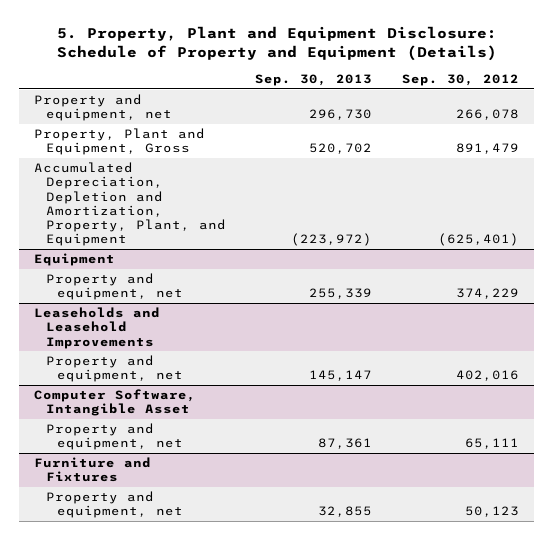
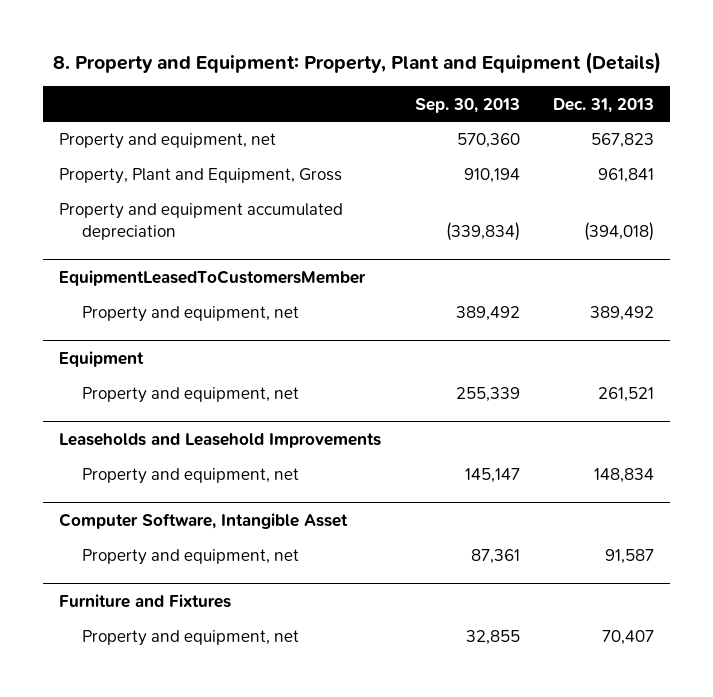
- 5. Property, Plant and Equipment Disclosure: Schedule of Property and Equipment (Details)
+ 8. Property and Equipment: Property, Plant and Equipment (Details)
- | Sep. 30, 2013 | Sep. 30, 2012
+ | Sep. 30, 2013 | Dec. 31, 2013
- Property and equipment, net | 296,730 | 266,078
- Property, Plant and Equipment, Gross | 520,702 | 891,479
- Accumulated Depreciation, Depletion and Amortization, Property, Plant, and Equipment | (223,972) | (625,401)
+ Property and equipment, net | 570,360 | 567,823
+ Property, Plant and Equipment, Gross | 910,194 | 961,841
+ Property and equipment accumulated depreciation | (339,834) | (394,018)
+ EquipmentLeasedToCustomersMember
+ Property and equipment, net | 389,492 | 389,492

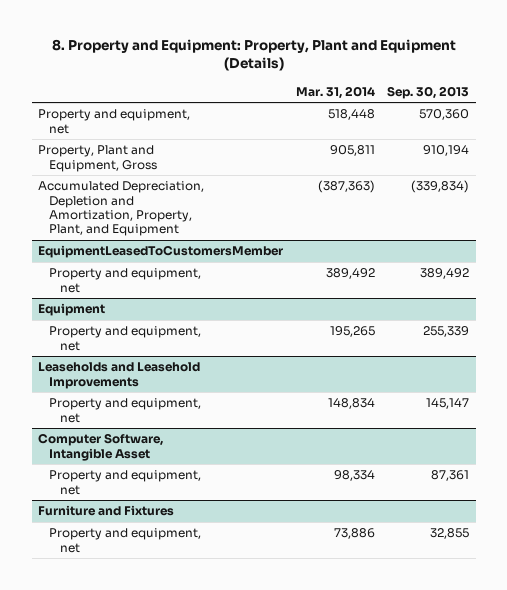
- | Sep. 30, 2013 | Dec. 31, 2013
+ | Mar. 31, 2014 | Sep. 30, 2013
- Property and equipment accumulated depreciation | (339,834) | (394,018)
+ Accumulated Depreciation, Depletion and Amortization, Property, Plant, and Equipment | (387,363) | (339,834)

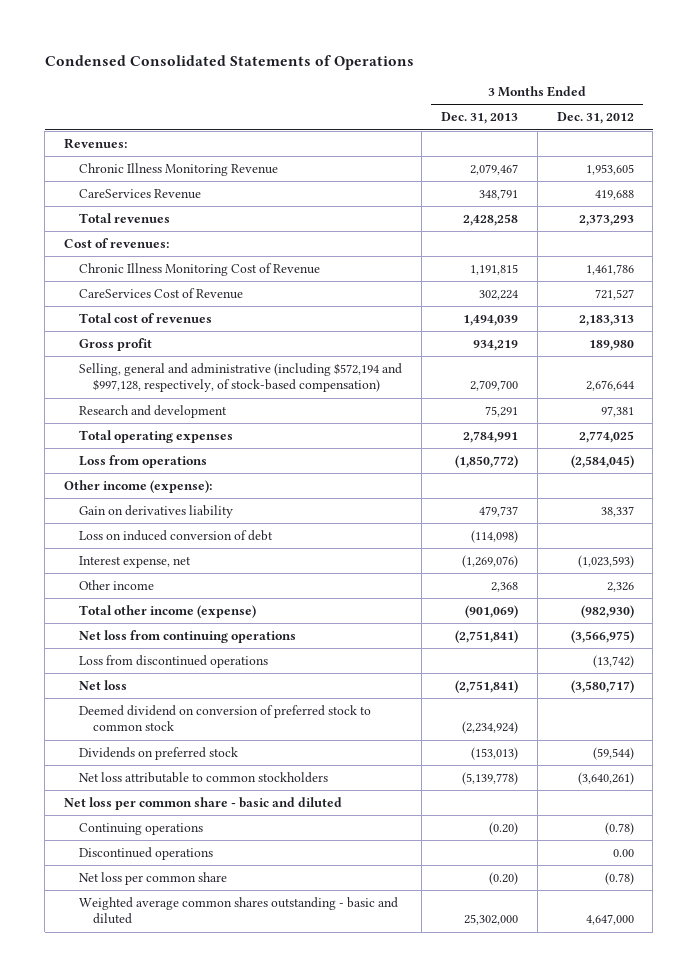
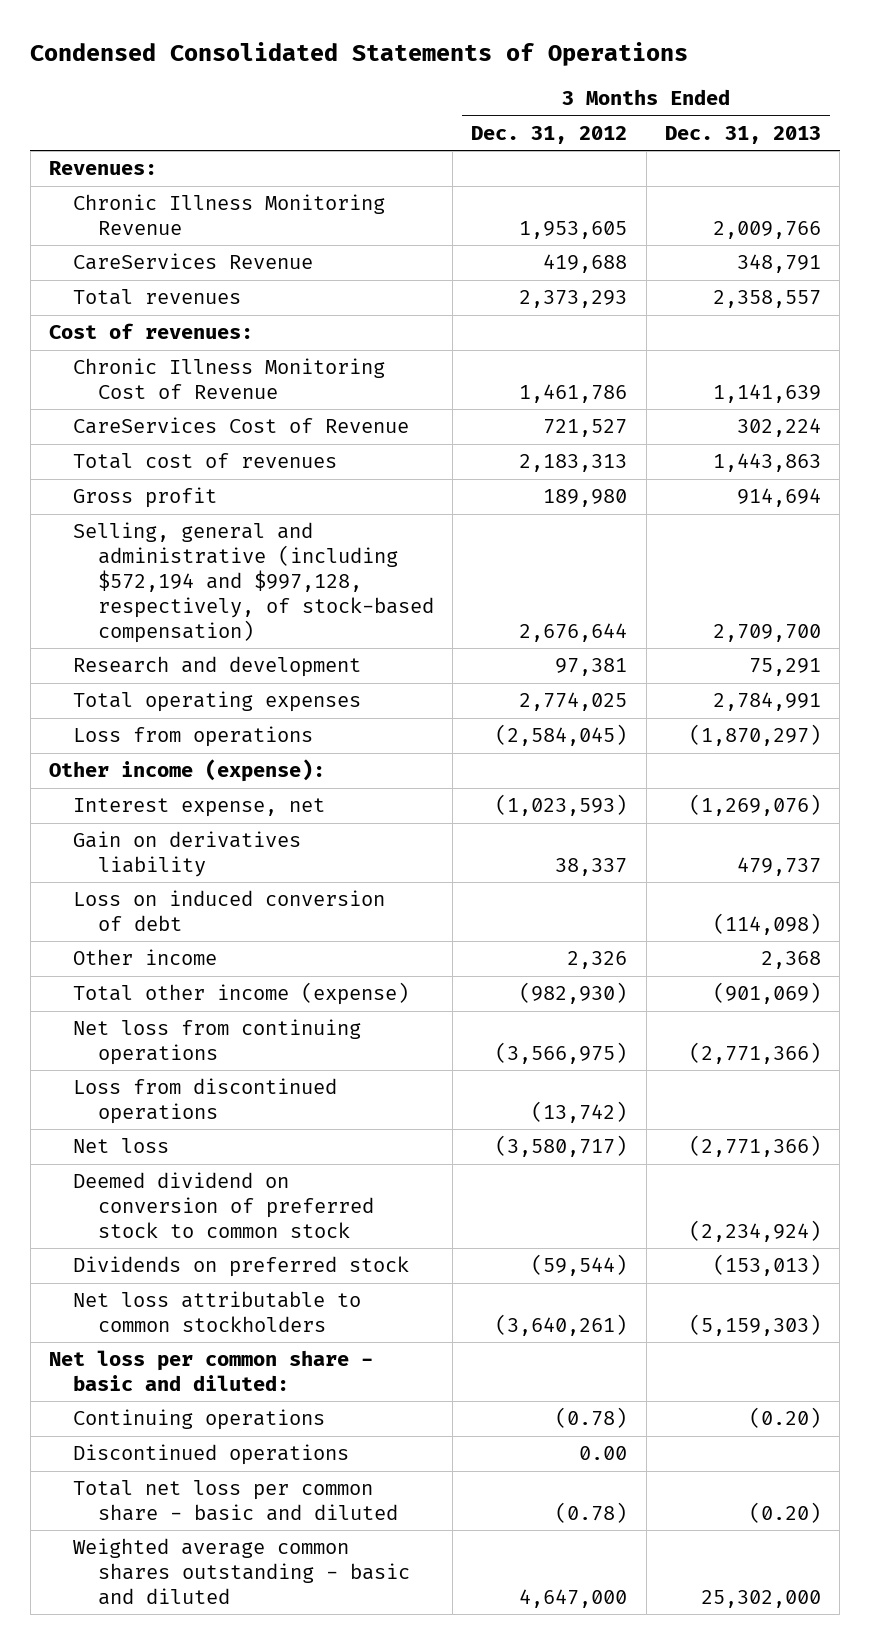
- | 3 Months Ended Dec. 31, 2013 | 3 Months Ended Dec. 31, 2012
+ | 3 Months Ended Dec. 31, 2012 | 3 Months Ended Dec. 31, 2013
- Chronic Illness Monitoring Revenue | 2,079,467 | 1,953,605
+ Chronic Illness Monitoring Revenue | 1,953,605 | 2,009,766
- Total revenues | 2,428,258 | 2,373,293
+ Total revenues | 2,373,293 | 2,358,557
- Chronic Illness Monitoring Cost of Revenue | 1,191,815 | 1,461,786
+ Chronic Illness Monitoring Cost of Revenue | 1,461,786 | 1,141,639
- Total cost of revenues | 1,494,039 | 2,183,313
- Gross profit | 934,219 | 189,980
+ Total cost of revenues | 2,183,313 | 1,443,863
+ Gross profit | 189,980 | 914,694
- Loss from operations | (1,850,772) | (2,584,045)
+ Loss from operations | (2,584,045) | (1,870,297)
moved up: Interest expense, net | (1,023,593) | (1,269,076)
- Net loss from continuing operations | (2,751,841) | (3,566,975)
+ Net loss from continuing operations | (3,566,975) | (2,771,366)
- Net loss | (2,751,841) | (3,580,717)
+ Net loss | (3,580,717) | (2,771,366)
- Net loss attributable to common stockholders | (5,139,778) | (3,640,261)
- Net loss per common share - basic and diluted
+ Net loss attributable to common stockholders | (3,640,261) | (5,159,303)
+ Net loss per common share - basic and diluted:
- Net loss per common share | (0.20) | (0.78)
+ Total net loss per common share - basic and diluted | (0.78) | (0.20)

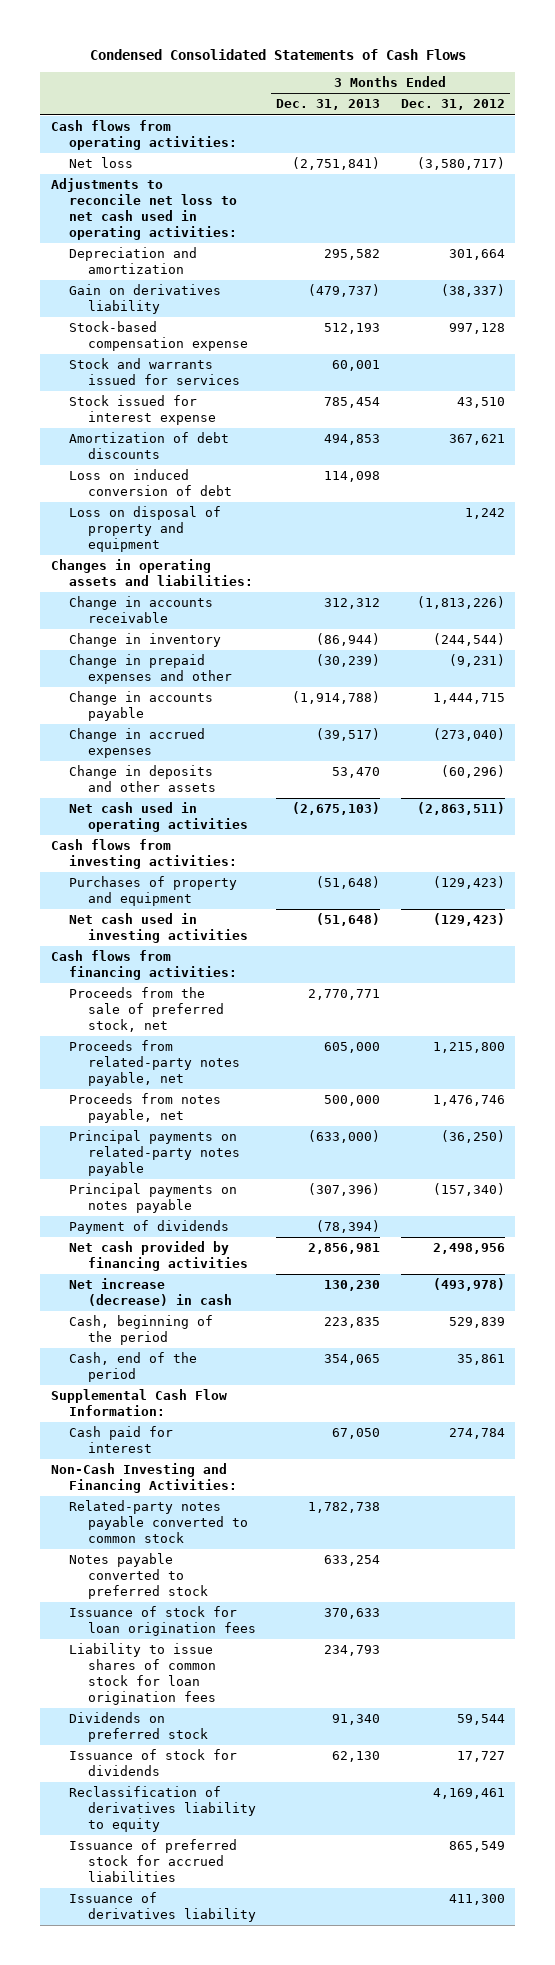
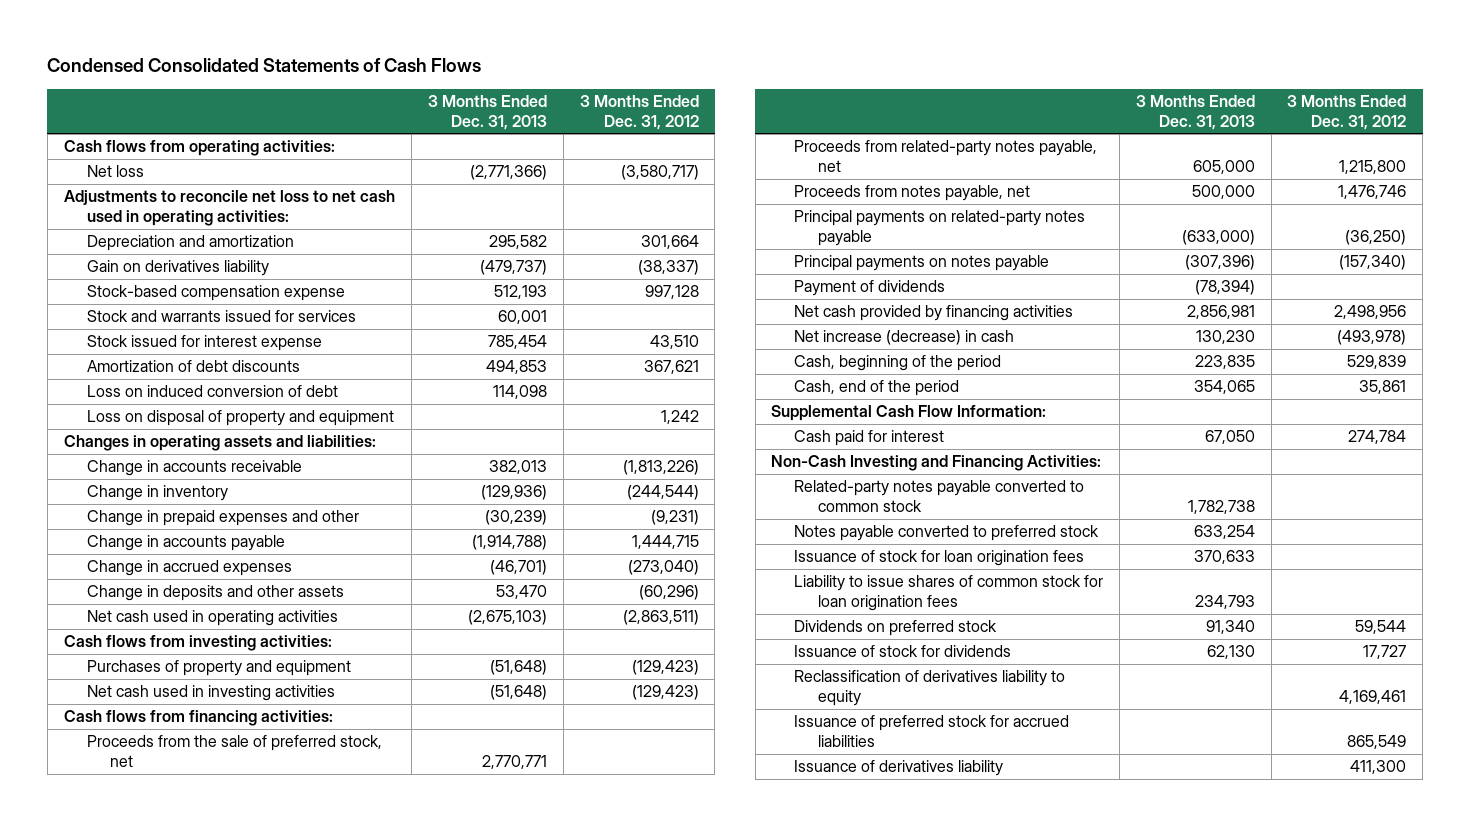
- Net loss | (2,751,841) | (3,580,717)
+ Net loss | (2,771,366) | (3,580,717)
- Change in accounts receivable | 312,312 | (1,813,226)
- Change in inventory | (86,944) | (244,544)
+ Change in accounts receivable | 382,013 | (1,813,226)
+ Change in inventory | (129,936) | (244,544)
- Change in accrued expenses | (39,517) | (273,040)
+ Change in accrued expenses | (46,701) | (273,040)

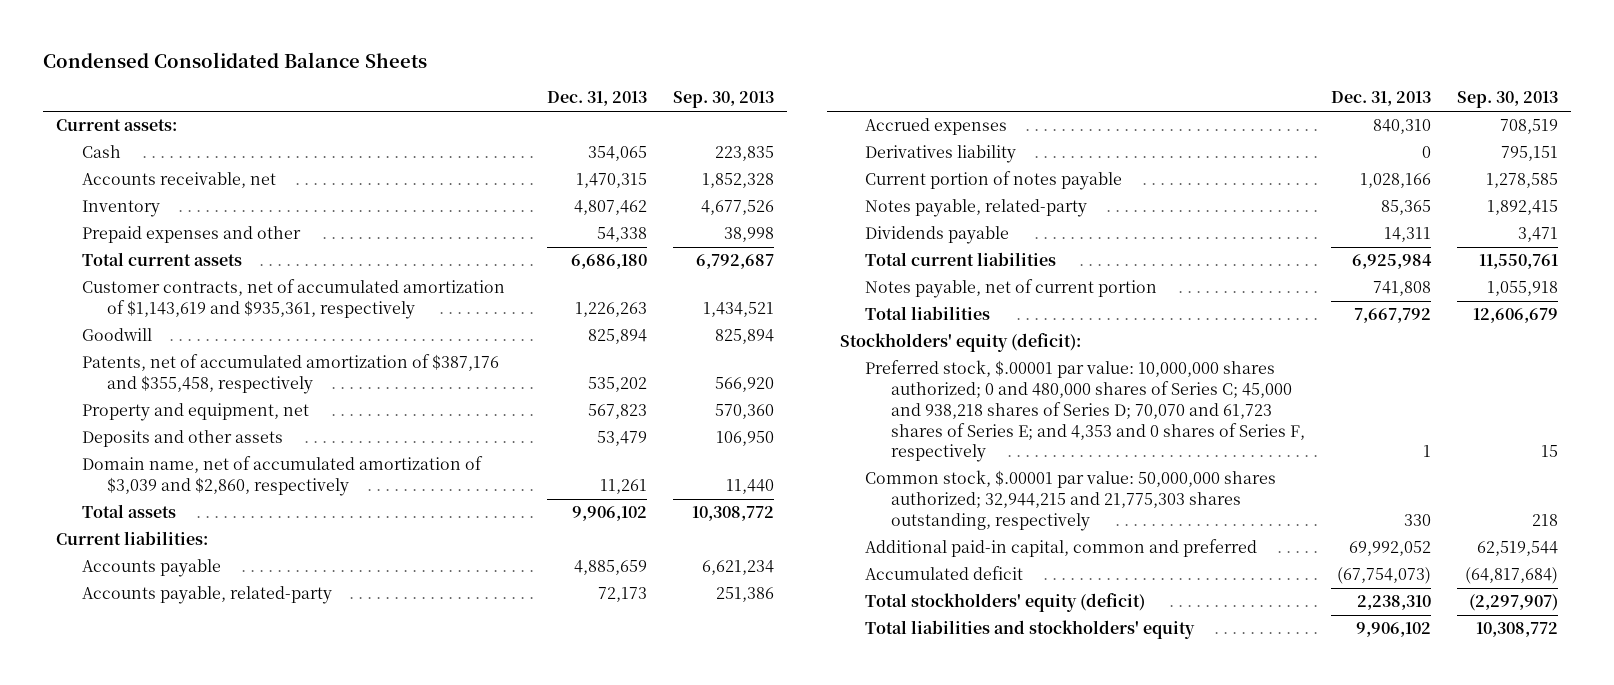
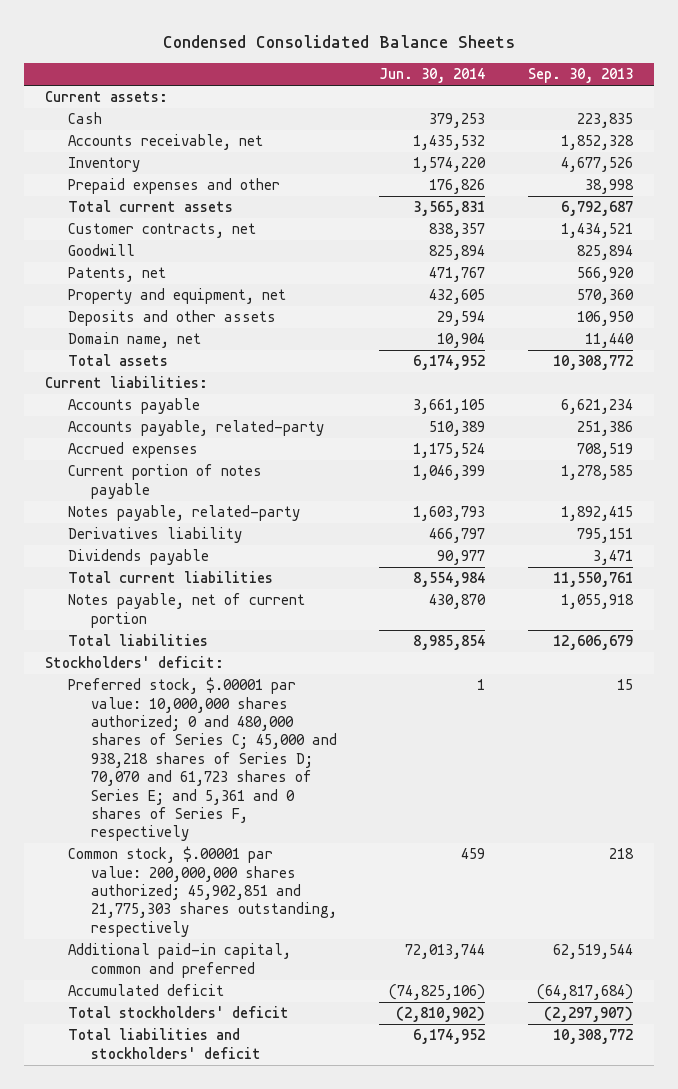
- | Dec. 31, 2013 | Sep. 30, 2013
+ | Jun. 30, 2014 | Sep. 30, 2013
- Customer contracts, net of accumulated amortization of $1,143,619 and $935,361, respectively | 1,226,263 | 1,434,521
+ Customer contracts, net | 838,357 | 1,434,521
- Patents, net of accumulated amortization of $387,176 and $355,458, respectively | 535,202 | 566,920
+ Patents, net | 471,767 | 566,920
- Domain name, net of accumulated amortization of $3,039 and $2,860, respectively | 11,261 | 11,440
+ Domain name, net | 10,904 | 11,440
moved down: Derivatives liability | 466,797 | 795,151
- Stockholders' equity (deficit):
- Preferred stock, $.00001 par value: 10,000,000 shares authorized; 0 and 480,000 shares of Series C; 45,000 and 938,218 shares of Series D; 70,070 and 61,723 shares of Series E; and 4,353 and 0 shares of Series F, respectively | 1 | 15
- Common stock, $.00001 par value: 50,000,000 shares authorized; 32,944,215 and 21,775,303 shares outstanding, respectively | 330 | 218
+ Stockholders' deficit:
+ Preferred stock, $.00001 par value: 10,000,000 shares authorized; 0 and 480,000 shares of Series C; 45,000 and 938,218 shares of Series D; 70,070 and 61,723 shares of Series E; and 5,361 and 0 shares of Series F, respectively | 1 | 15
+ Common stock, $.00001 par value: 200,000,000 shares authorized; 45,902,851 and 21,775,303 shares outstanding, respectively | 459 | 218
- Total stockholders' equity (deficit) | 2,238,310 | (2,297,907)
- Total liabilities and stockholders' equity | 9,906,102 | 10,308,772
+ Total stockholders' deficit | (2,810,902) | (2,297,907)
+ Total liabilities and stockholders' deficit | 6,174,952 | 10,308,772

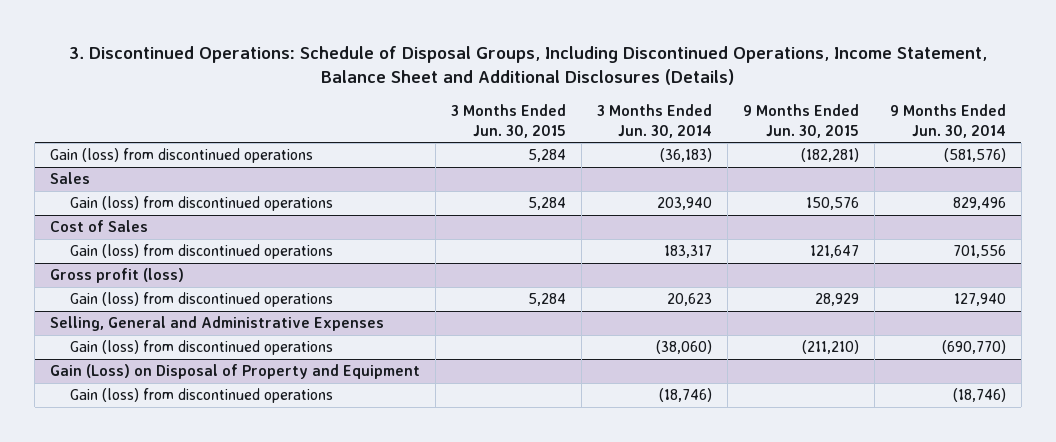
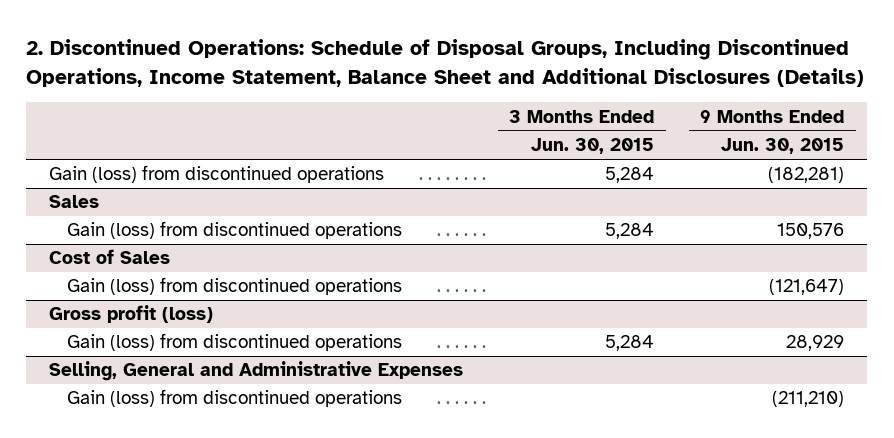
- 3. Discontinued Operations: Schedule of Disposal Groups, Including Discontinued Operations, Income Statement, Balance Sheet and Additional Disclosures (Details)
+ 2. Discontinued Operations: Schedule of Disposal Groups, Including Discontinued Operations, Income Statement, Balance Sheet and Additional Disclosures (Details)
- | 3 Months Ended Jun. 30, 2015 | 3 Months Ended Jun. 30, 2014 | 9 Months Ended Jun. 30, 2015 | 9 Months Ended Jun. 30, 2014
+ | 3 Months Ended Jun. 30, 2015 | 9 Months Ended Jun. 30, 2015
@ Cost of Sales
- Gain (loss) from discontinued operations | | 183,317 | 121,647 | 701,556
+ Gain (loss) from discontinued operations | | (121,647)
- Gain (Loss) on Disposal of Property and Equipment
- Gain (loss) from discontinued operations | | (18,746) | | (18,746)

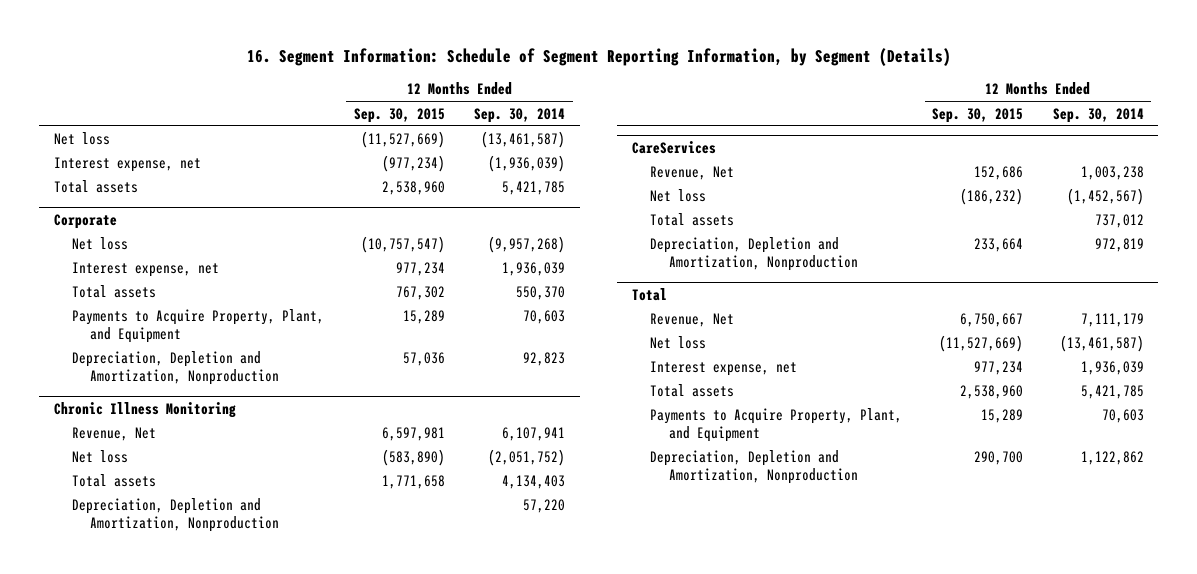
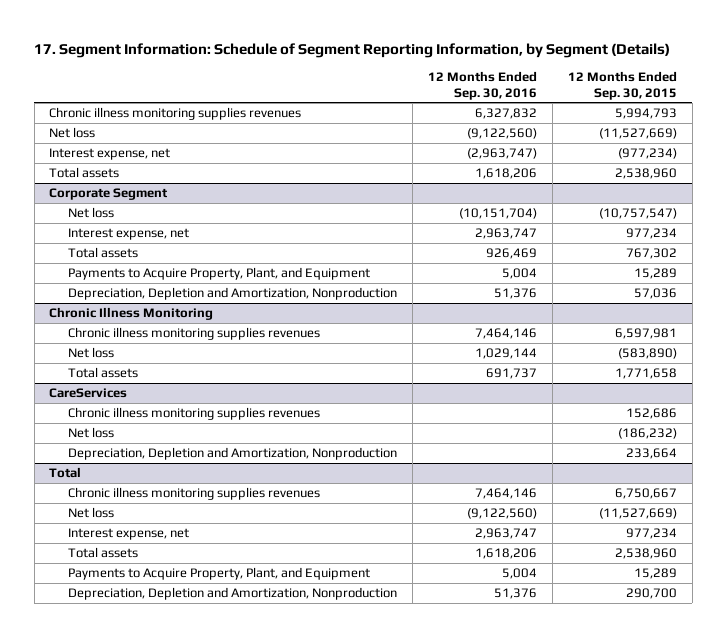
- 16. Segment Information: Schedule of Segment Reporting Information, by Segment (Details)
+ 17. Segment Information: Schedule of Segment Reporting Information, by Segment (Details)
- | 12 Months Ended Sep. 30, 2015 | 12 Months Ended Sep. 30, 2014
+ | 12 Months Ended Sep. 30, 2016 | 12 Months Ended Sep. 30, 2015
+ Chronic illness monitoring supplies revenues | 6,327,832 | 5,994,793
- Corporate
+ Corporate Segment
@ Chronic Illness Monitoring
- Revenue, Net | 6,597,981 | 6,107,941
+ Chronic illness monitoring supplies revenues | 7,464,146 | 6,597,981
- Depreciation, Depletion and Amortization, Nonproduction | | 57,220
@ CareServices
- Revenue, Net | 152,686 | 1,003,238
+ Chronic illness monitoring supplies revenues | | 152,686
- Total assets | | 737,012
@ Total
- Revenue, Net | 6,750,667 | 7,111,179
+ Chronic illness monitoring supplies revenues | 7,464,146 | 6,750,667

